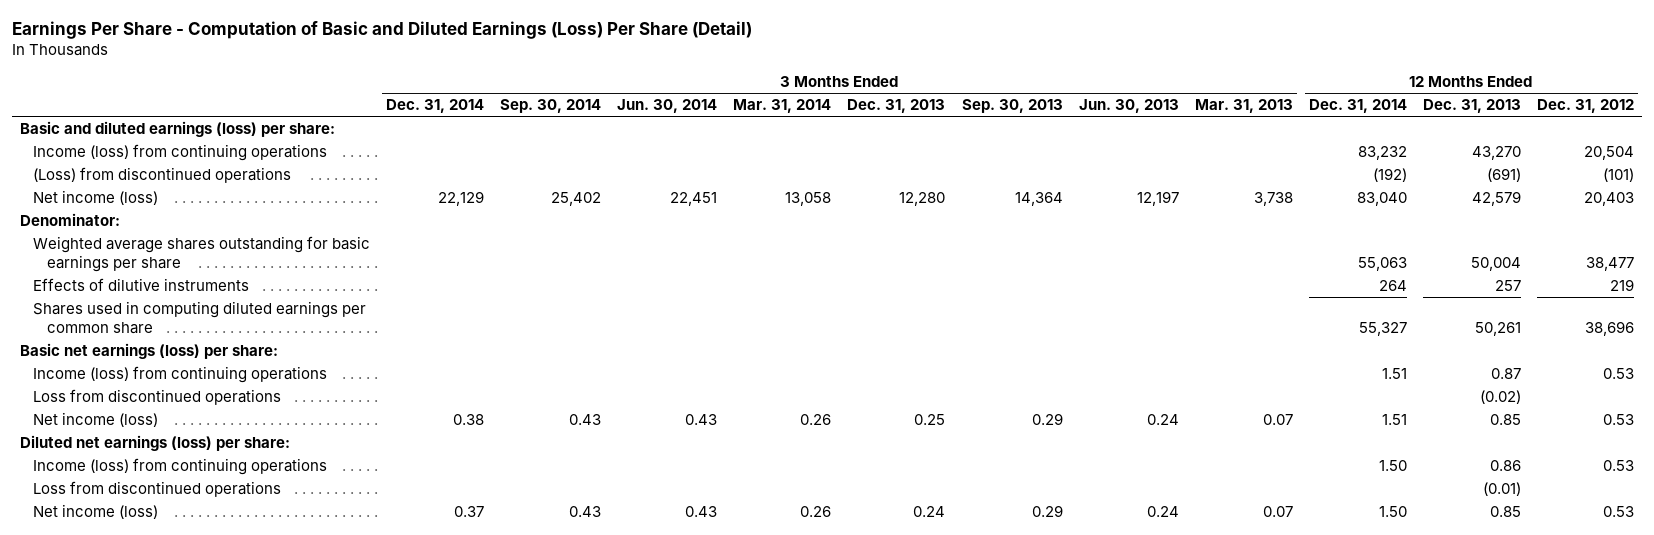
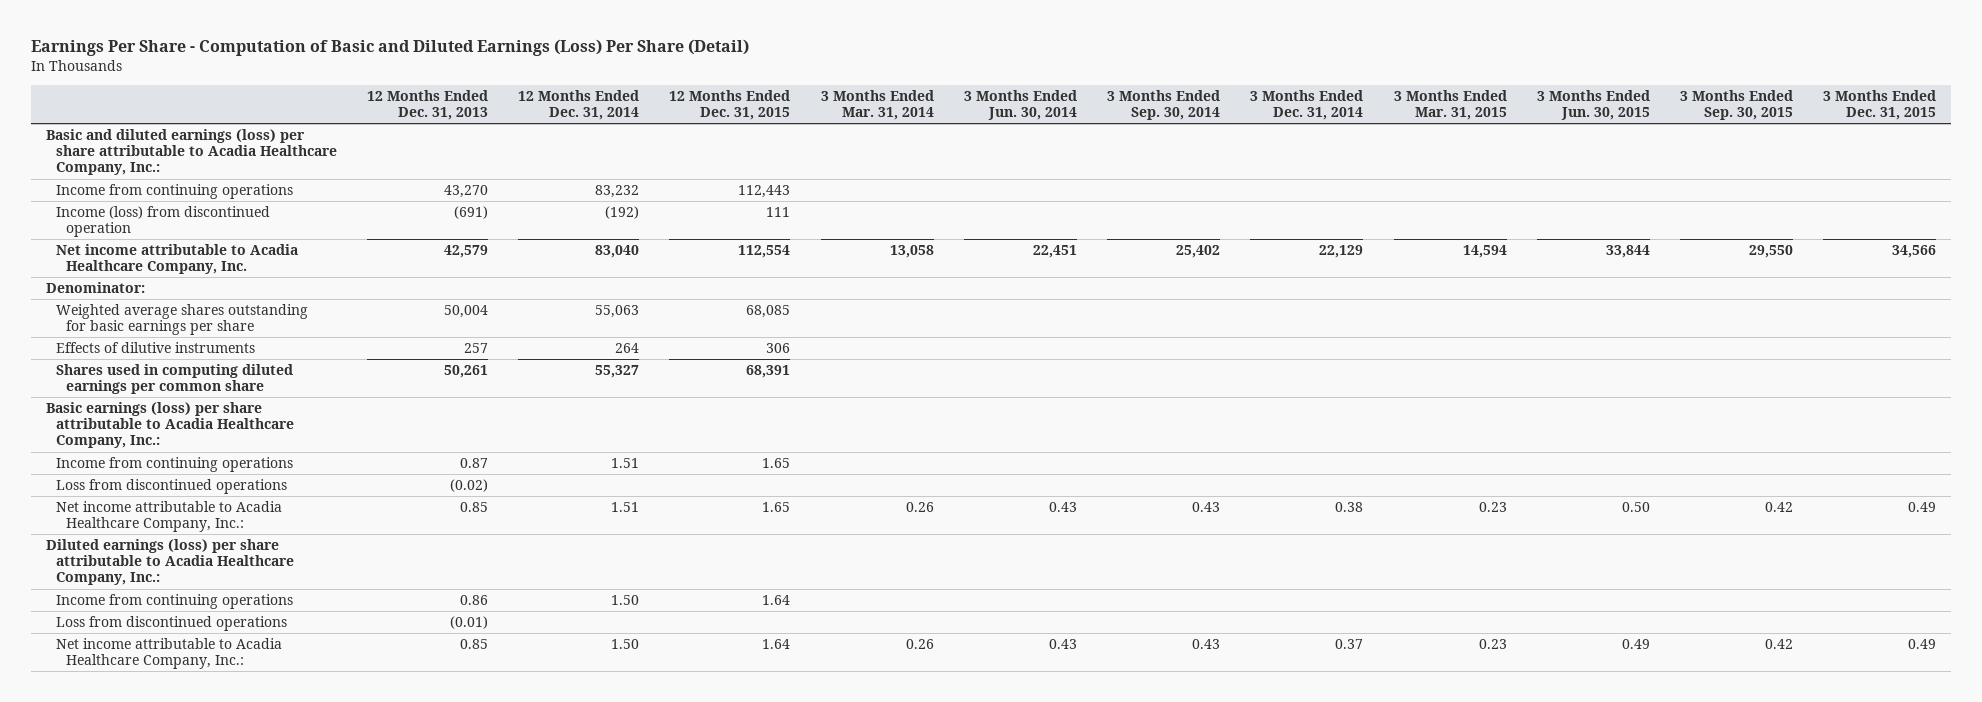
- | 3 Months Ended Dec. 31, 2014 | 3 Months Ended Sep. 30, 2014 | 3 Months Ended Jun. 30, 2014 | 3 Months Ended Mar. 31, 2014 | 3 Months Ended Dec. 31, 2013 | 3 Months Ended Sep. 30, 2013 | 3 Months Ended Jun. 30, 2013 | 3 Months Ended Mar. 31, 2013 | 12 Months Ended Dec. 31, 2014 | 12 Months Ended Dec. 31, 2013 | 12 Months Ended Dec. 31, 2012
+ | 12 Months Ended Dec. 31, 2013 | 12 Months Ended Dec. 31, 2014 | 12 Months Ended Dec. 31, 2015 | 3 Months Ended Mar. 31, 2014 | 3 Months Ended Jun. 30, 2014 | 3 Months Ended Sep. 30, 2014 | 3 Months Ended Dec. 31, 2014 | 3 Months Ended Mar. 31, 2015 | 3 Months Ended Jun. 30, 2015 | 3 Months Ended Sep. 30, 2015 | 3 Months Ended Dec. 31, 2015
- Basic and diluted earnings (loss) per share:
- Income (loss) from continuing operations | | | | | | | | | 83,232 | 43,270 | 20,504
- (Loss) from discontinued operations | | | | | | | | | (192) | (691) | (101)
- Net income (loss) | 22,129 | 25,402 | 22,451 | 13,058 | 12,280 | 14,364 | 12,197 | 3,738 | 83,040 | 42,579 | 20,403
+ Basic and diluted earnings (loss) per share attributable to Acadia Healthcare Company, Inc.:
+ Income from continuing operations | 43,270 | 83,232 | 112,443 | | | | | | | |
+ Income (loss) from discontinued operation | (691) | (192) | 111 | | | | | | | |
+ Net income attributable to Acadia Healthcare Company, Inc. | 42,579 | 83,040 | 112,554 | 13,058 | 22,451 | 25,402 | 22,129 | 14,594 | 33,844 | 29,550 | 34,566
- Basic net earnings (loss) per share:
- Income (loss) from continuing operations | | | | | | | | | 1.51 | 0.87 | 0.53
+ Basic earnings (loss) per share attributable to Acadia Healthcare Company, Inc.:
+ Income from continuing operations | 0.87 | 1.51 | 1.65 | | | | | | | |
- Net income (loss) | 0.38 | 0.43 | 0.43 | 0.26 | 0.25 | 0.29 | 0.24 | 0.07 | 1.51 | 0.85 | 0.53
- Diluted net earnings (loss) per share:
- Income (loss) from continuing operations | | | | | | | | | 1.50 | 0.86 | 0.53
+ Net income attributable to Acadia Healthcare Company, Inc.: | 0.85 | 1.51 | 1.65 | 0.26 | 0.43 | 0.43 | 0.38 | 0.23 | 0.50 | 0.42 | 0.49
+ Diluted earnings (loss) per share attributable to Acadia Healthcare Company, Inc.:
+ Income from continuing operations | 0.86 | 1.50 | 1.64 | | | | | | | |
- Net income (loss) | 0.37 | 0.43 | 0.43 | 0.26 | 0.24 | 0.29 | 0.24 | 0.07 | 1.50 | 0.85 | 0.53
+ Net income attributable to Acadia Healthcare Company, Inc.: | 0.85 | 1.50 | 1.64 | 0.26 | 0.43 | 0.43 | 0.37 | 0.23 | 0.49 | 0.42 | 0.49

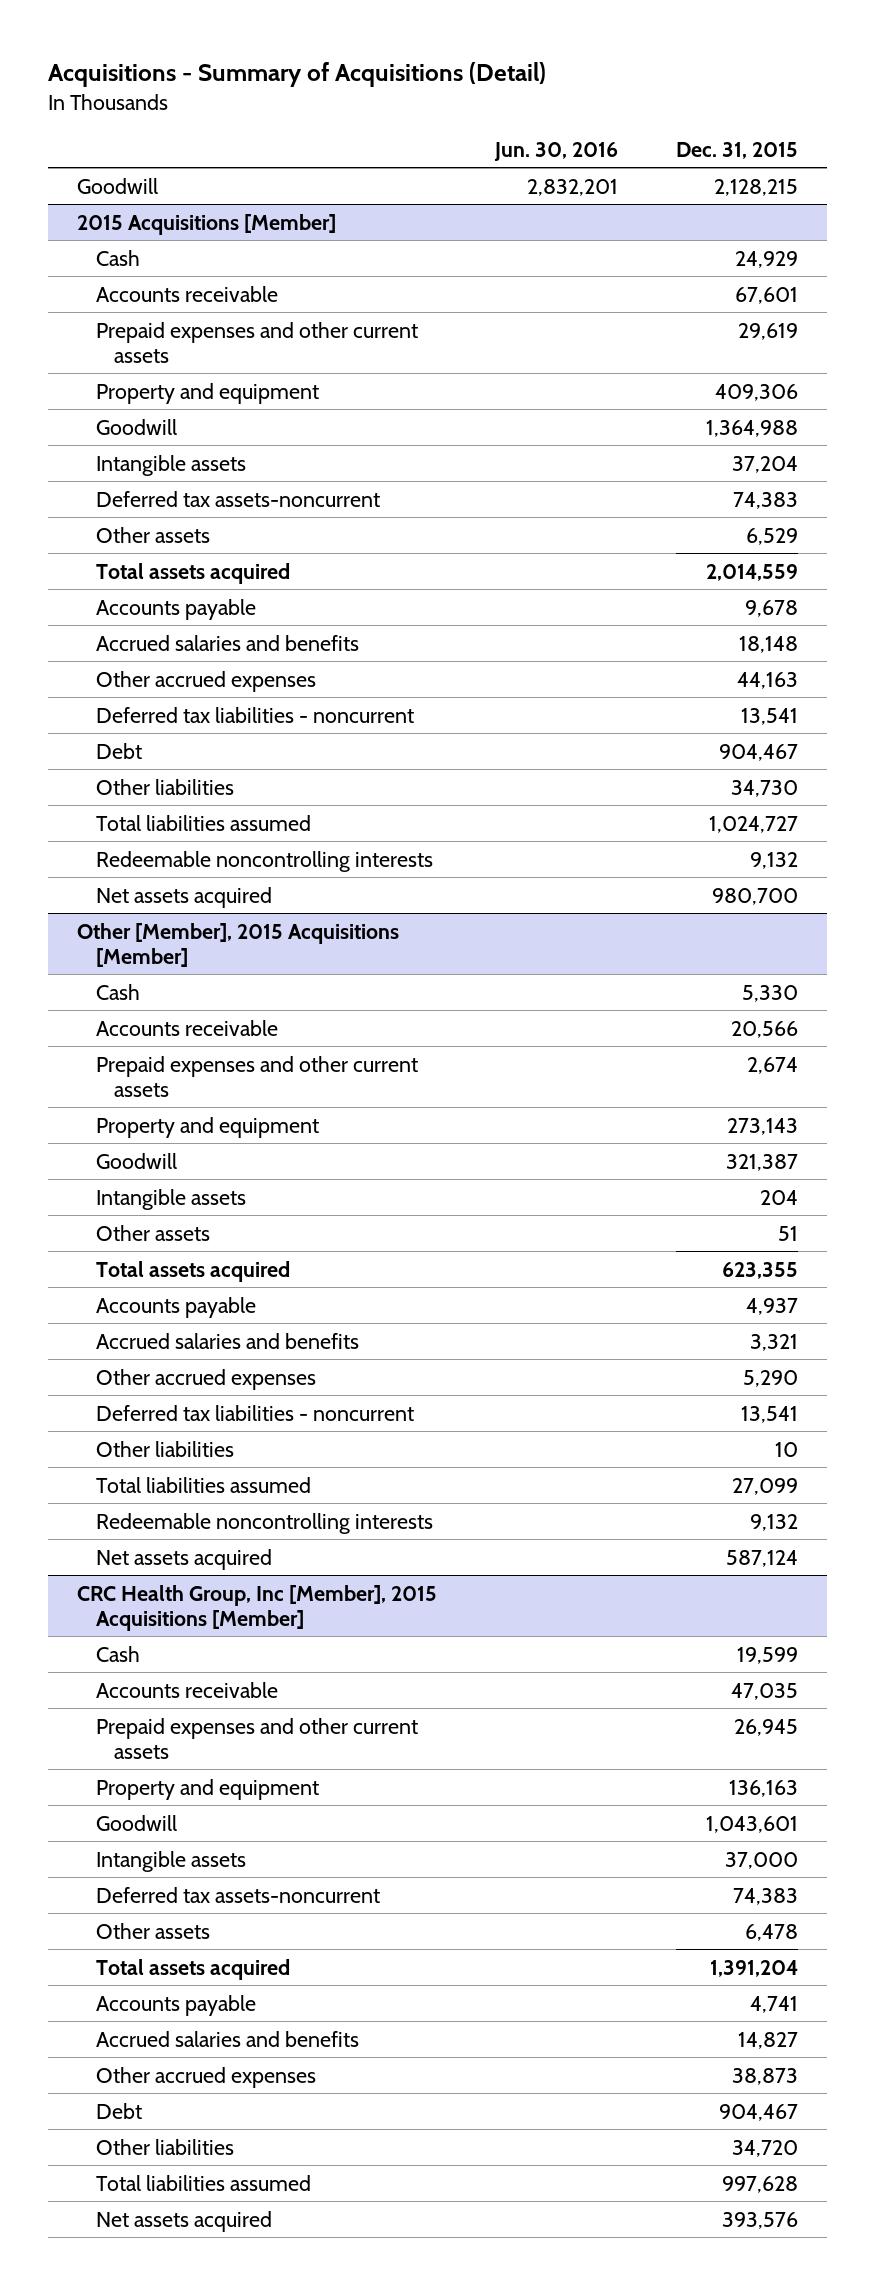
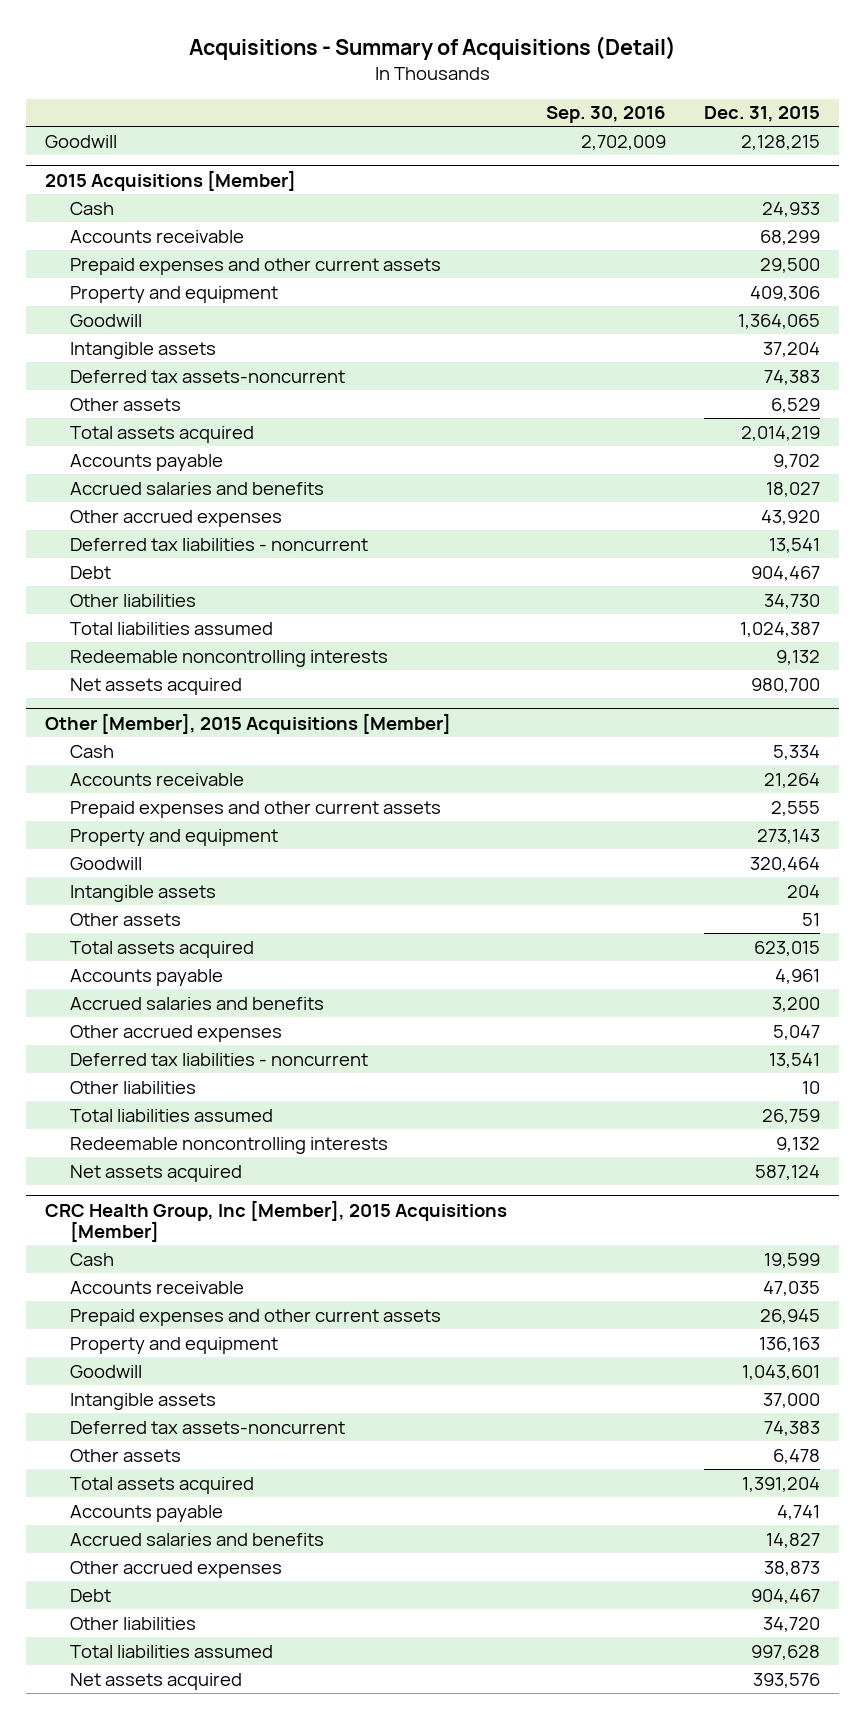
- | Jun. 30, 2016 | Dec. 31, 2015
+ | Sep. 30, 2016 | Dec. 31, 2015
@ 2015 Acquisitions [Member]
- Cash | | 24,929
- Accounts receivable | | 67,601
- Prepaid expenses and other current assets | | 29,619
+ Cash | | 24,933
+ Accounts receivable | | 68,299
+ Prepaid expenses and other current assets | | 29,500
- Goodwill | | 1,364,988
+ Goodwill | | 1,364,065
- Total assets acquired | | 2,014,559
- Accounts payable | | 9,678
- Accrued salaries and benefits | | 18,148
- Other accrued expenses | | 44,163
+ Total assets acquired | | 2,014,219
+ Accounts payable | | 9,702
+ Accrued salaries and benefits | | 18,027
+ Other accrued expenses | | 43,920
- Total liabilities assumed | | 1,024,727
+ Total liabilities assumed | | 1,024,387
@ Other [Member], 2015 Acquisitions [Member]
- Cash | | 5,330
- Accounts receivable | | 20,566
- Prepaid expenses and other current assets | | 2,674
+ Cash | | 5,334
+ Accounts receivable | | 21,264
+ Prepaid expenses and other current assets | | 2,555
- Goodwill | | 321,387
+ Goodwill | | 320,464
- Total assets acquired | | 623,355
- Accounts payable | | 4,937
- Accrued salaries and benefits | | 3,321
- Other accrued expenses | | 5,290
+ Total assets acquired | | 623,015
+ Accounts payable | | 4,961
+ Accrued salaries and benefits | | 3,200
+ Other accrued expenses | | 5,047
- Total liabilities assumed | | 27,099
+ Total liabilities assumed | | 26,759

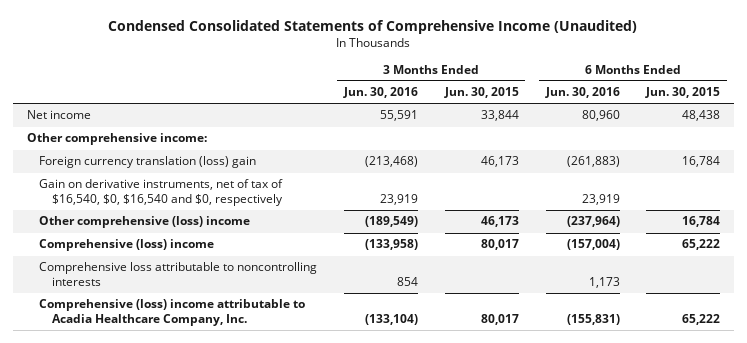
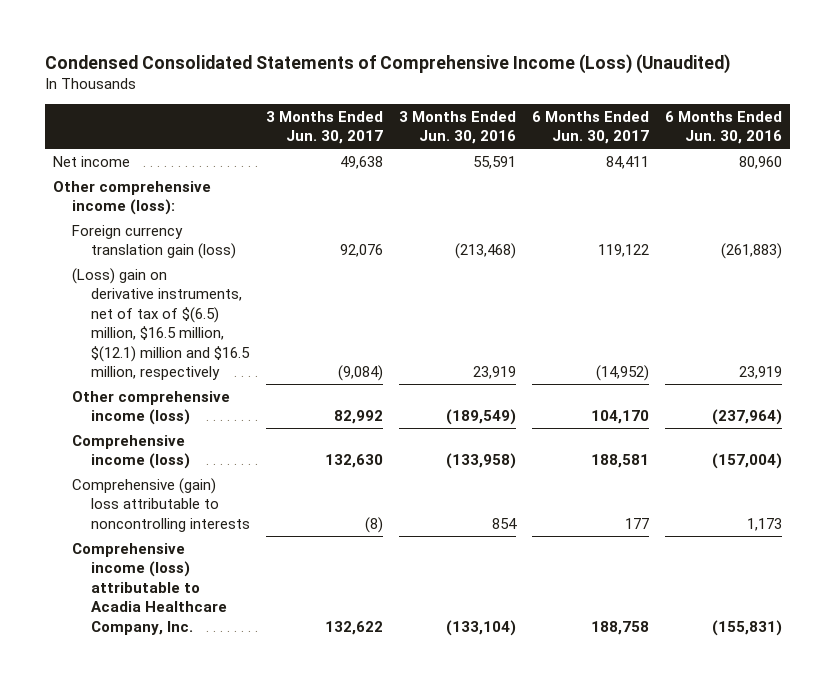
- Condensed Consolidated Statements of Comprehensive Income (Unaudited)
+ Condensed Consolidated Statements of Comprehensive Income (Loss) (Unaudited)
- | 3 Months Ended Jun. 30, 2016 | 3 Months Ended Jun. 30, 2015 | 6 Months Ended Jun. 30, 2016 | 6 Months Ended Jun. 30, 2015
+ | 3 Months Ended Jun. 30, 2017 | 3 Months Ended Jun. 30, 2016 | 6 Months Ended Jun. 30, 2017 | 6 Months Ended Jun. 30, 2016
- Other comprehensive income:
- Foreign currency translation (loss) gain | (213,468) | 46,173 | (261,883) | 16,784
- Gain on derivative instruments, net of tax of $16,540, $0, $16,540 and $0, respectively | 23,919 | | 23,919 |
- Other comprehensive (loss) income | (189,549) | 46,173 | (237,964) | 16,784
- Comprehensive (loss) income | (133,958) | 80,017 | (157,004) | 65,222
- Comprehensive loss attributable to noncontrolling interests | 854 | | 1,173 |
- Comprehensive (loss) income attributable to Acadia Healthcare Company, Inc. | (133,104) | 80,017 | (155,831) | 65,222
+ Other comprehensive income (loss):
+ Foreign currency translation gain (loss) | 92,076 | (213,468) | 119,122 | (261,883)
+ (Loss) gain on derivative instruments, net of tax of $(6.5) million, $16.5 million, $(12.1) million and $16.5 million, respectively | (9,084) | 23,919 | (14,952) | 23,919
+ Other comprehensive income (loss) | 82,992 | (189,549) | 104,170 | (237,964)
+ Comprehensive income (loss) | 132,630 | (133,958) | 188,581 | (157,004)
+ Comprehensive (gain) loss attributable to noncontrolling interests | (8) | 854 | 177 | 1,173
+ Comprehensive income (loss) attributable to Acadia Healthcare Company, Inc. | 132,622 | (133,104) | 188,758 | (155,831)

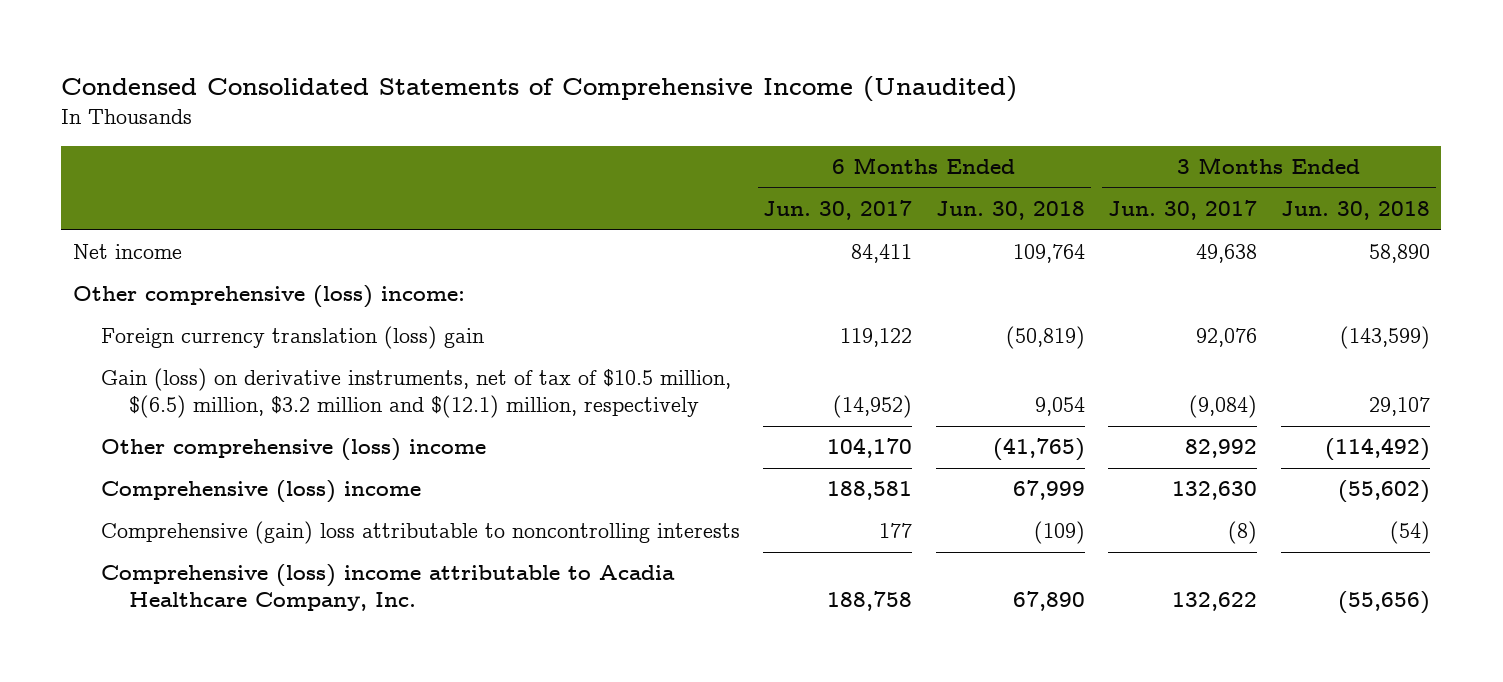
- Condensed Consolidated Statements of Comprehensive Income (Loss) (Unaudited)
+ Condensed Consolidated Statements of Comprehensive Income (Unaudited)
- | 3 Months Ended Jun. 30, 2017 | 3 Months Ended Jun. 30, 2016 | 6 Months Ended Jun. 30, 2017 | 6 Months Ended Jun. 30, 2016
+ | 6 Months Ended Jun. 30, 2017 | 6 Months Ended Jun. 30, 2018 | 3 Months Ended Jun. 30, 2017 | 3 Months Ended Jun. 30, 2018
- Other comprehensive income (loss):
- Foreign currency translation gain (loss) | 92,076 | (213,468) | 119,122 | (261,883)
- (Loss) gain on derivative instruments, net of tax of $(6.5) million, $16.5 million, $(12.1) million and $16.5 million, respectively | (9,084) | 23,919 | (14,952) | 23,919
- Other comprehensive income (loss) | 82,992 | (189,549) | 104,170 | (237,964)
- Comprehensive income (loss) | 132,630 | (133,958) | 188,581 | (157,004)
+ Other comprehensive (loss) income:
+ Foreign currency translation (loss) gain | 119,122 | (50,819) | 92,076 | (143,599)
+ Gain (loss) on derivative instruments, net of tax of $10.5 million, $(6.5) million, $3.2 million and $(12.1) million, respectively | (14,952) | 9,054 | (9,084) | 29,107
+ Other comprehensive (loss) income | 104,170 | (41,765) | 82,992 | (114,492)
+ Comprehensive (loss) income | 188,581 | 67,999 | 132,630 | (55,602)
- Comprehensive income (loss) attributable to Acadia Healthcare Company, Inc. | 132,622 | (133,104) | 188,758 | (155,831)
+ Comprehensive (loss) income attributable to Acadia Healthcare Company, Inc. | 188,758 | 67,890 | 132,622 | (55,656)

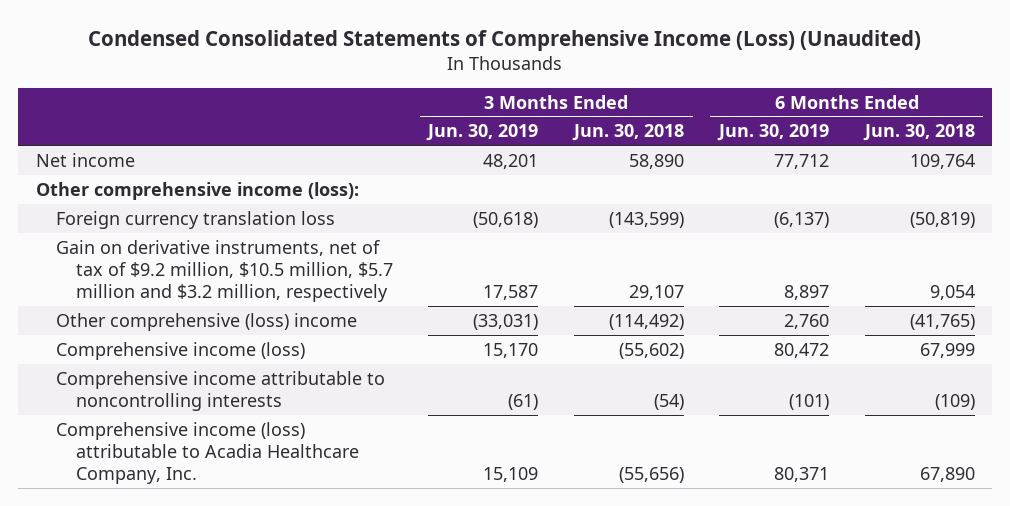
- Condensed Consolidated Statements of Comprehensive Income (Unaudited)
+ Condensed Consolidated Statements of Comprehensive Income (Loss) (Unaudited)
- | 6 Months Ended Jun. 30, 2017 | 6 Months Ended Jun. 30, 2018 | 3 Months Ended Jun. 30, 2017 | 3 Months Ended Jun. 30, 2018
+ | 3 Months Ended Jun. 30, 2019 | 3 Months Ended Jun. 30, 2018 | 6 Months Ended Jun. 30, 2019 | 6 Months Ended Jun. 30, 2018
- Other comprehensive (loss) income:
- Foreign currency translation (loss) gain | 119,122 | (50,819) | 92,076 | (143,599)
- Gain (loss) on derivative instruments, net of tax of $10.5 million, $(6.5) million, $3.2 million and $(12.1) million, respectively | (14,952) | 9,054 | (9,084) | 29,107
+ Other comprehensive income (loss):
+ Foreign currency translation loss | (50,618) | (143,599) | (6,137) | (50,819)
+ Gain on derivative instruments, net of tax of $9.2 million, $10.5 million, $5.7 million and $3.2 million, respectively | 17,587 | 29,107 | 8,897 | 9,054
- Comprehensive (loss) income | 188,581 | 67,999 | 132,630 | (55,602)
- Comprehensive (gain) loss attributable to noncontrolling interests | 177 | (109) | (8) | (54)
- Comprehensive (loss) income attributable to Acadia Healthcare Company, Inc. | 188,758 | 67,890 | 132,622 | (55,656)
+ Comprehensive income (loss) | 15,170 | (55,602) | 80,472 | 67,999
+ Comprehensive income attributable to noncontrolling interests | (61) | (54) | (101) | (109)
+ Comprehensive income (loss) attributable to Acadia Healthcare Company, Inc. | 15,109 | (55,656) | 80,371 | 67,890

